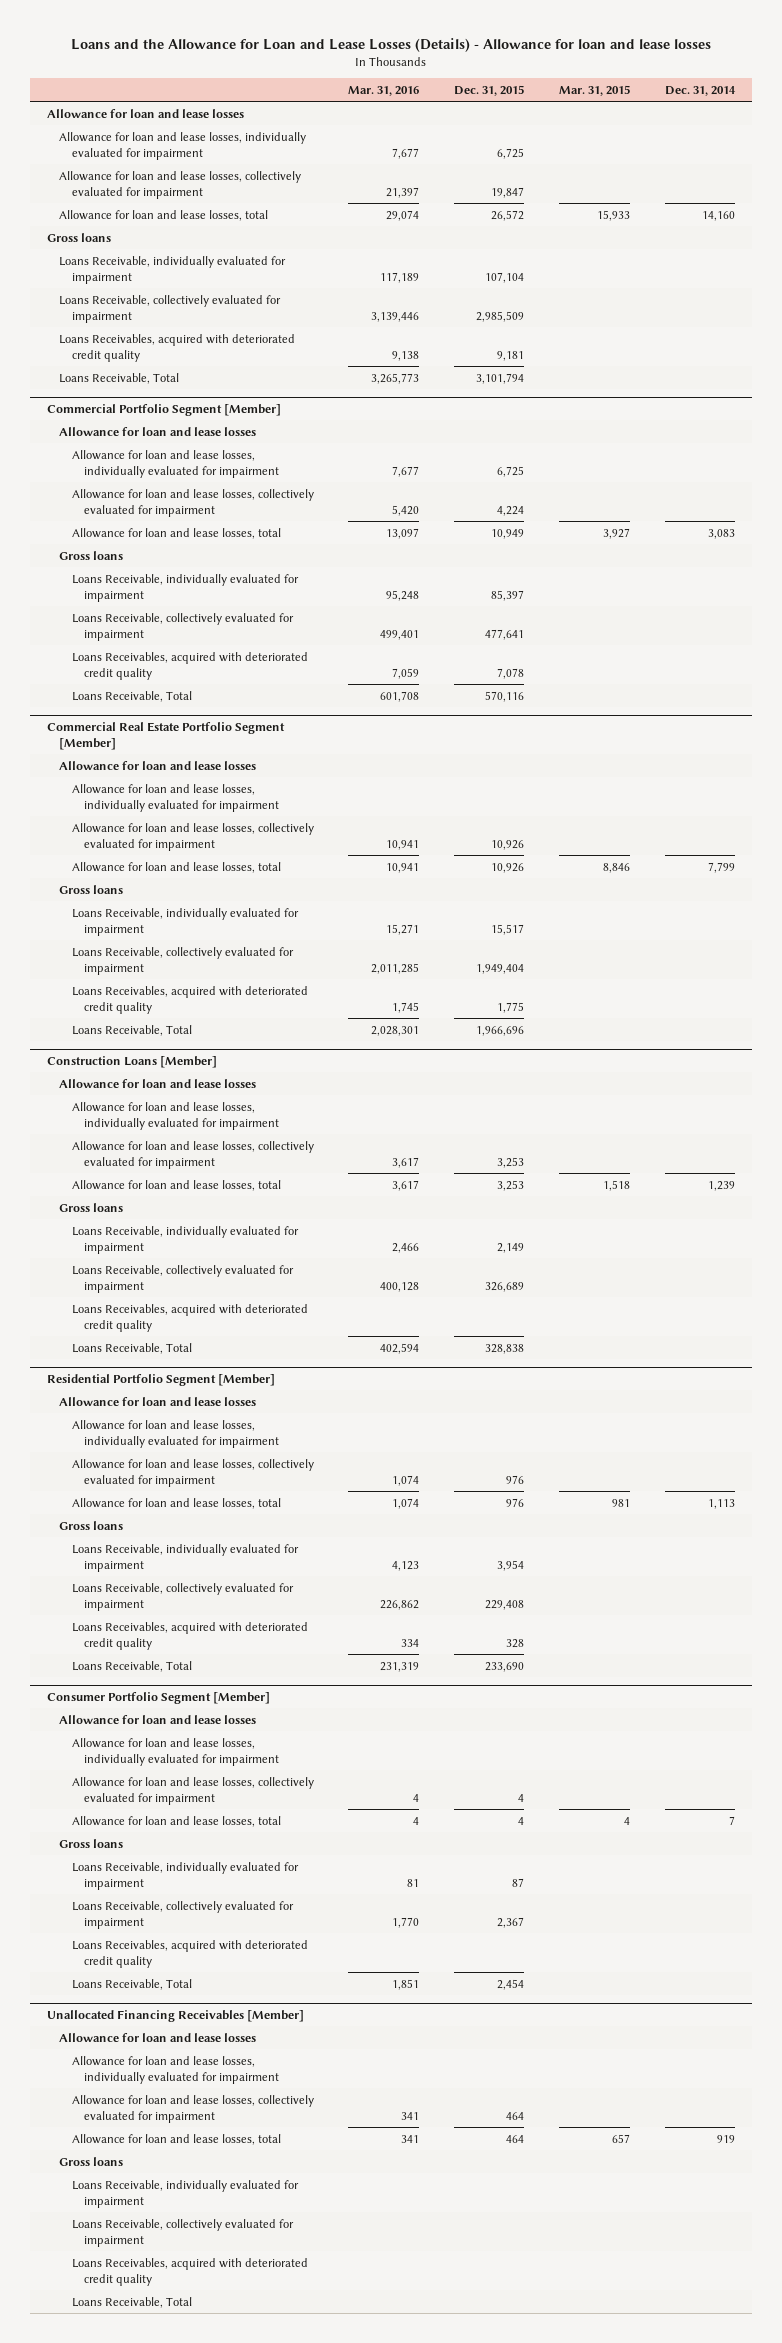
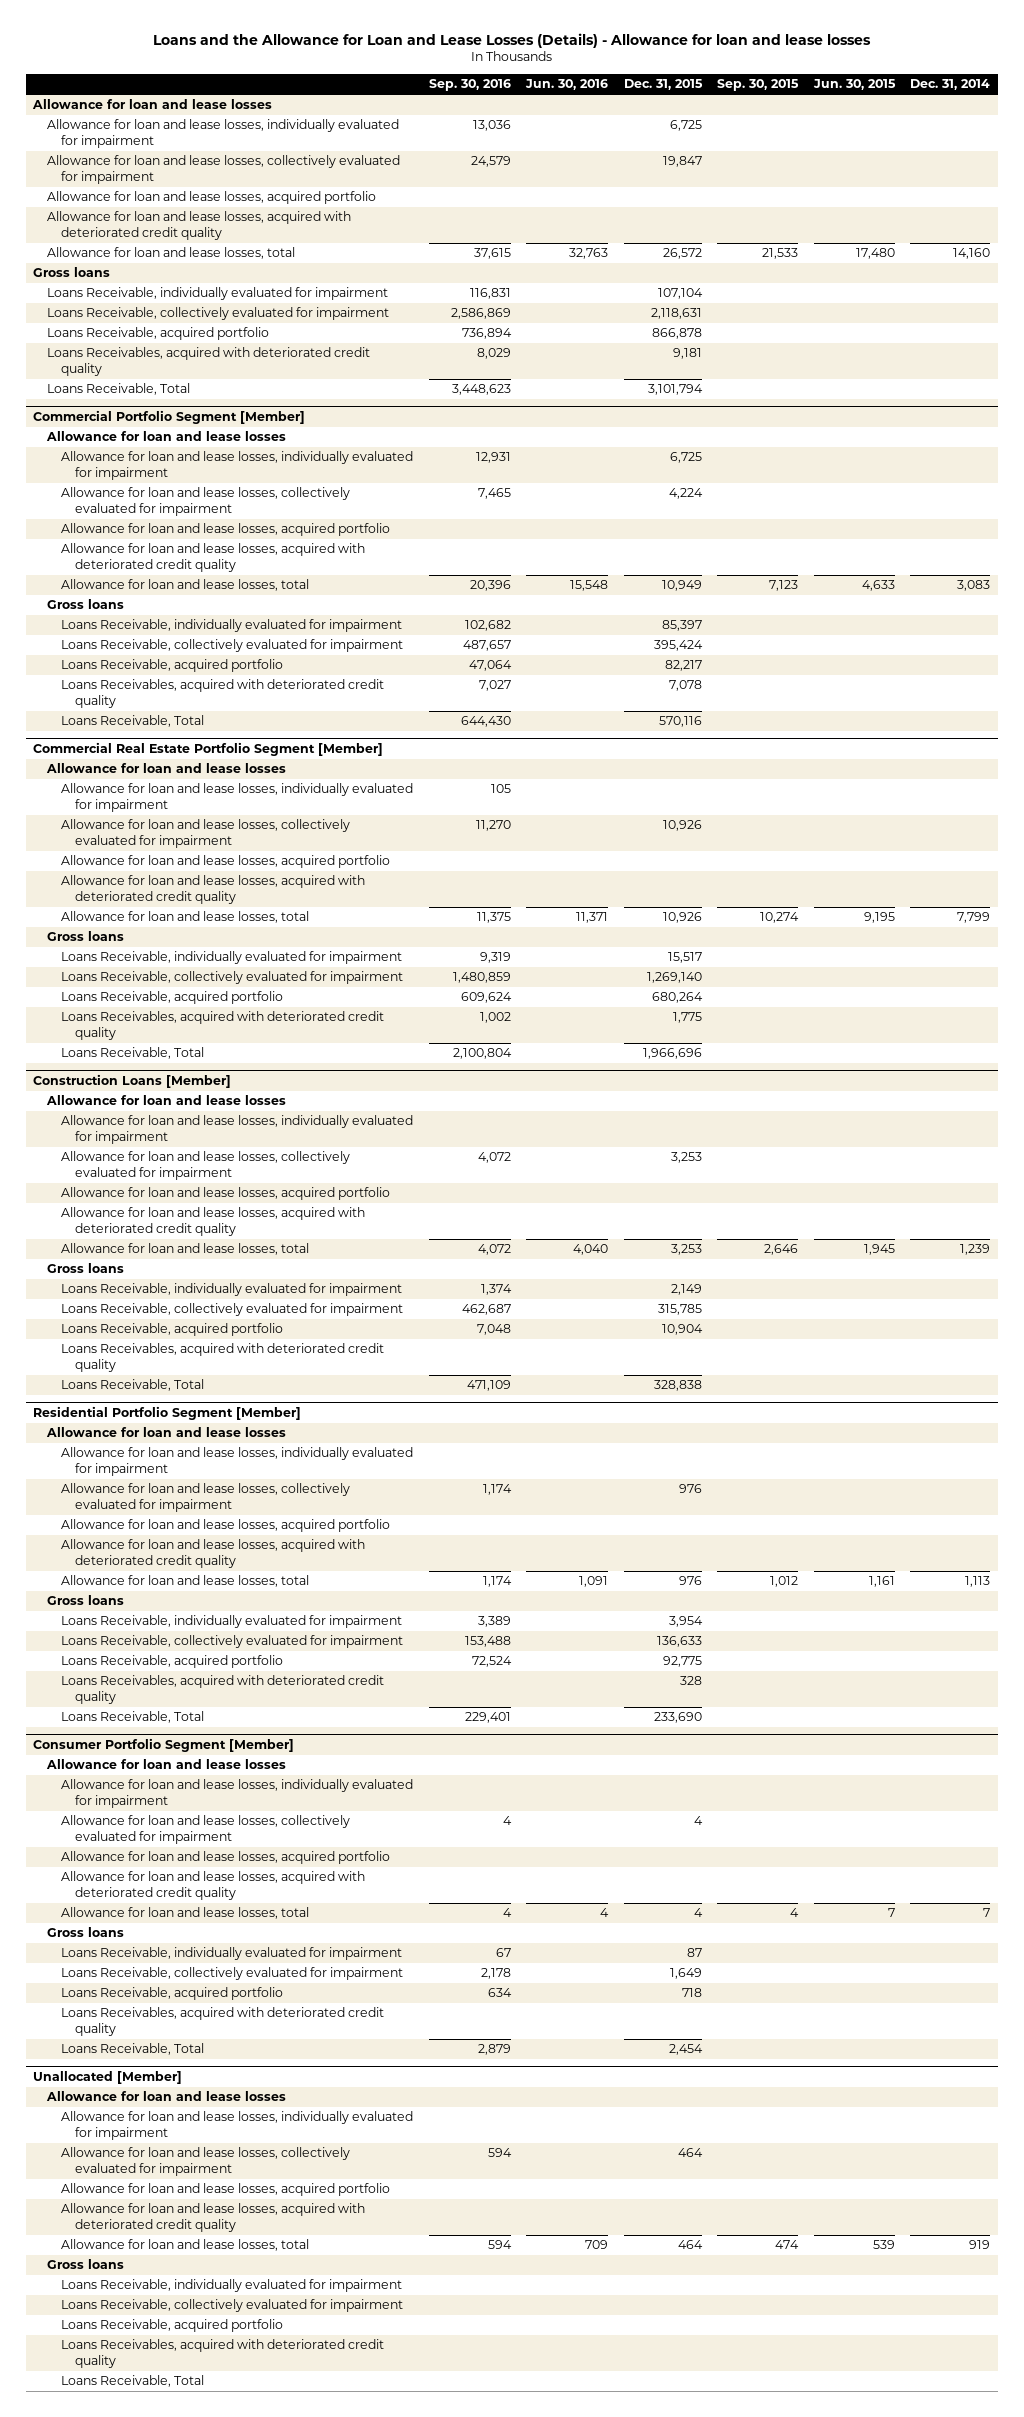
- | Mar. 31, 2016 | Dec. 31, 2015 | Mar. 31, 2015 | Dec. 31, 2014
+ | Sep. 30, 2016 | Jun. 30, 2016 | Dec. 31, 2015 | Sep. 30, 2015 | Jun. 30, 2015 | Dec. 31, 2014
+ Allowance for loan and lease losses, acquired portfolio
+ Allowance for loan and lease losses, acquired with deteriorated credit quality
- Loans Receivable, collectively evaluated for impairment | 3,139,446 | 2,985,509 | |
+ Loans Receivable, collectively evaluated for impairment | 2,586,869 | | 2,118,631 | | |
+ Loans Receivable, acquired portfolio | 736,894 | | 866,878 | | |
@ Commercial Portfolio Segment [Member]
+ Allowance for loan and lease losses, acquired portfolio
+ Allowance for loan and lease losses, acquired with deteriorated credit quality
- Loans Receivable, collectively evaluated for impairment | 499,401 | 477,641 | |
+ Loans Receivable, collectively evaluated for impairment | 487,657 | | 395,424 | | |
+ Loans Receivable, acquired portfolio | 47,064 | | 82,217 | | |
@ Commercial Real Estate Portfolio Segment [Member]
+ Allowance for loan and lease losses, acquired portfolio
+ Allowance for loan and lease losses, acquired with deteriorated credit quality
- Loans Receivable, collectively evaluated for impairment | 2,011,285 | 1,949,404 | |
+ Loans Receivable, collectively evaluated for impairment | 1,480,859 | | 1,269,140 | | |
+ Loans Receivable, acquired portfolio | 609,624 | | 680,264 | | |
@ Construction Loans [Member]
+ Allowance for loan and lease losses, acquired portfolio
+ Allowance for loan and lease losses, acquired with deteriorated credit quality
- Loans Receivable, collectively evaluated for impairment | 400,128 | 326,689 | |
+ Loans Receivable, collectively evaluated for impairment | 462,687 | | 315,785 | | |
+ Loans Receivable, acquired portfolio | 7,048 | | 10,904 | | |
@ Residential Portfolio Segment [Member]
+ Allowance for loan and lease losses, acquired portfolio
+ Allowance for loan and lease losses, acquired with deteriorated credit quality
- Loans Receivable, collectively evaluated for impairment | 226,862 | 229,408 | |
+ Loans Receivable, collectively evaluated for impairment | 153,488 | | 136,633 | | |
+ Loans Receivable, acquired portfolio | 72,524 | | 92,775 | | |
@ Consumer Portfolio Segment [Member]
+ Allowance for loan and lease losses, acquired portfolio
+ Allowance for loan and lease losses, acquired with deteriorated credit quality
- Loans Receivable, collectively evaluated for impairment | 1,770 | 2,367 | |
+ Loans Receivable, collectively evaluated for impairment | 2,178 | | 1,649 | | |
+ Loans Receivable, acquired portfolio | 634 | | 718 | | |
- Unallocated Financing Receivables [Member]
+ Unallocated [Member]
+ Allowance for loan and lease losses, acquired portfolio
+ Allowance for loan and lease losses, acquired with deteriorated credit quality
+ Loans Receivable, acquired portfolio

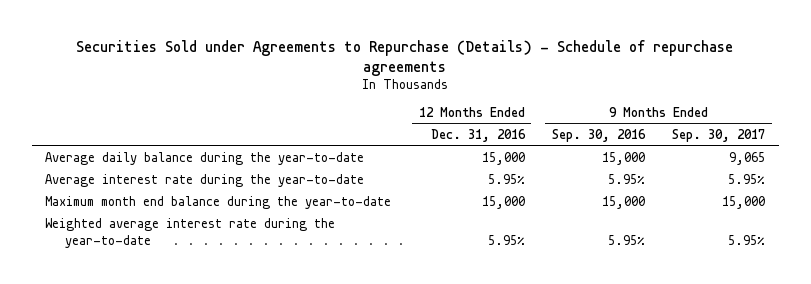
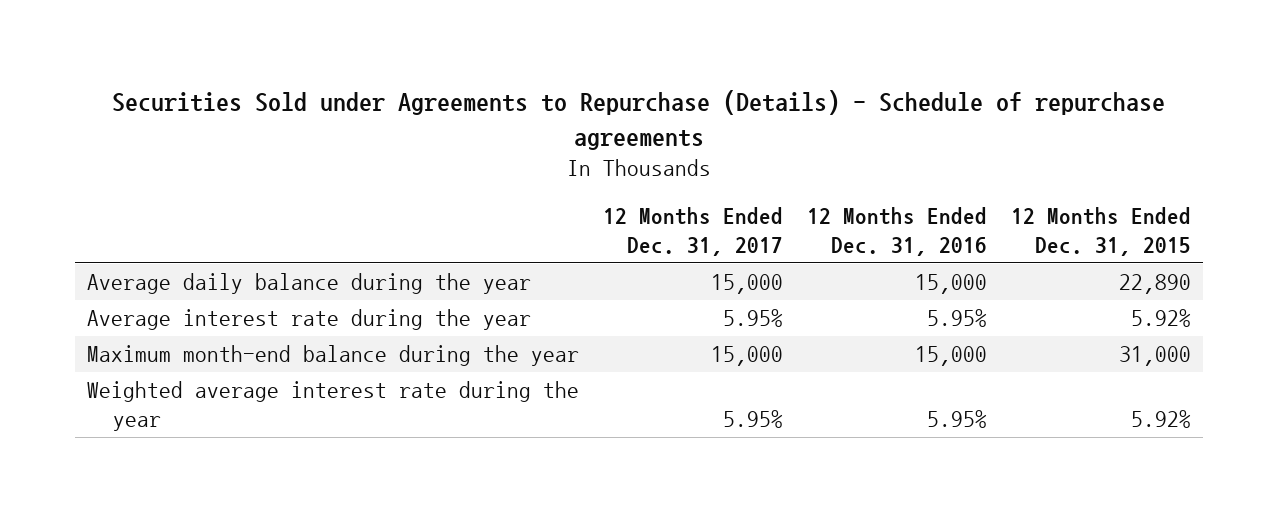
- | 12 Months Ended Dec. 31, 2016 | 9 Months Ended Sep. 30, 2016 | 9 Months Ended Sep. 30, 2017
+ | 12 Months Ended Dec. 31, 2017 | 12 Months Ended Dec. 31, 2016 | 12 Months Ended Dec. 31, 2015
- Average daily balance during the year-to-date | 15,000 | 15,000 | 9,065
- Average interest rate during the year-to-date | 5.95% | 5.95% | 5.95%
- Maximum month end balance during the year-to-date | 15,000 | 15,000 | 15,000
- Weighted average interest rate during the year-to-date | 5.95% | 5.95% | 5.95%
+ Average daily balance during the year | 15,000 | 15,000 | 22,890
+ Average interest rate during the year | 5.95% | 5.95% | 5.92%
+ Maximum month-end balance during the year | 15,000 | 15,000 | 31,000
+ Weighted average interest rate during the year | 5.95% | 5.95% | 5.92%

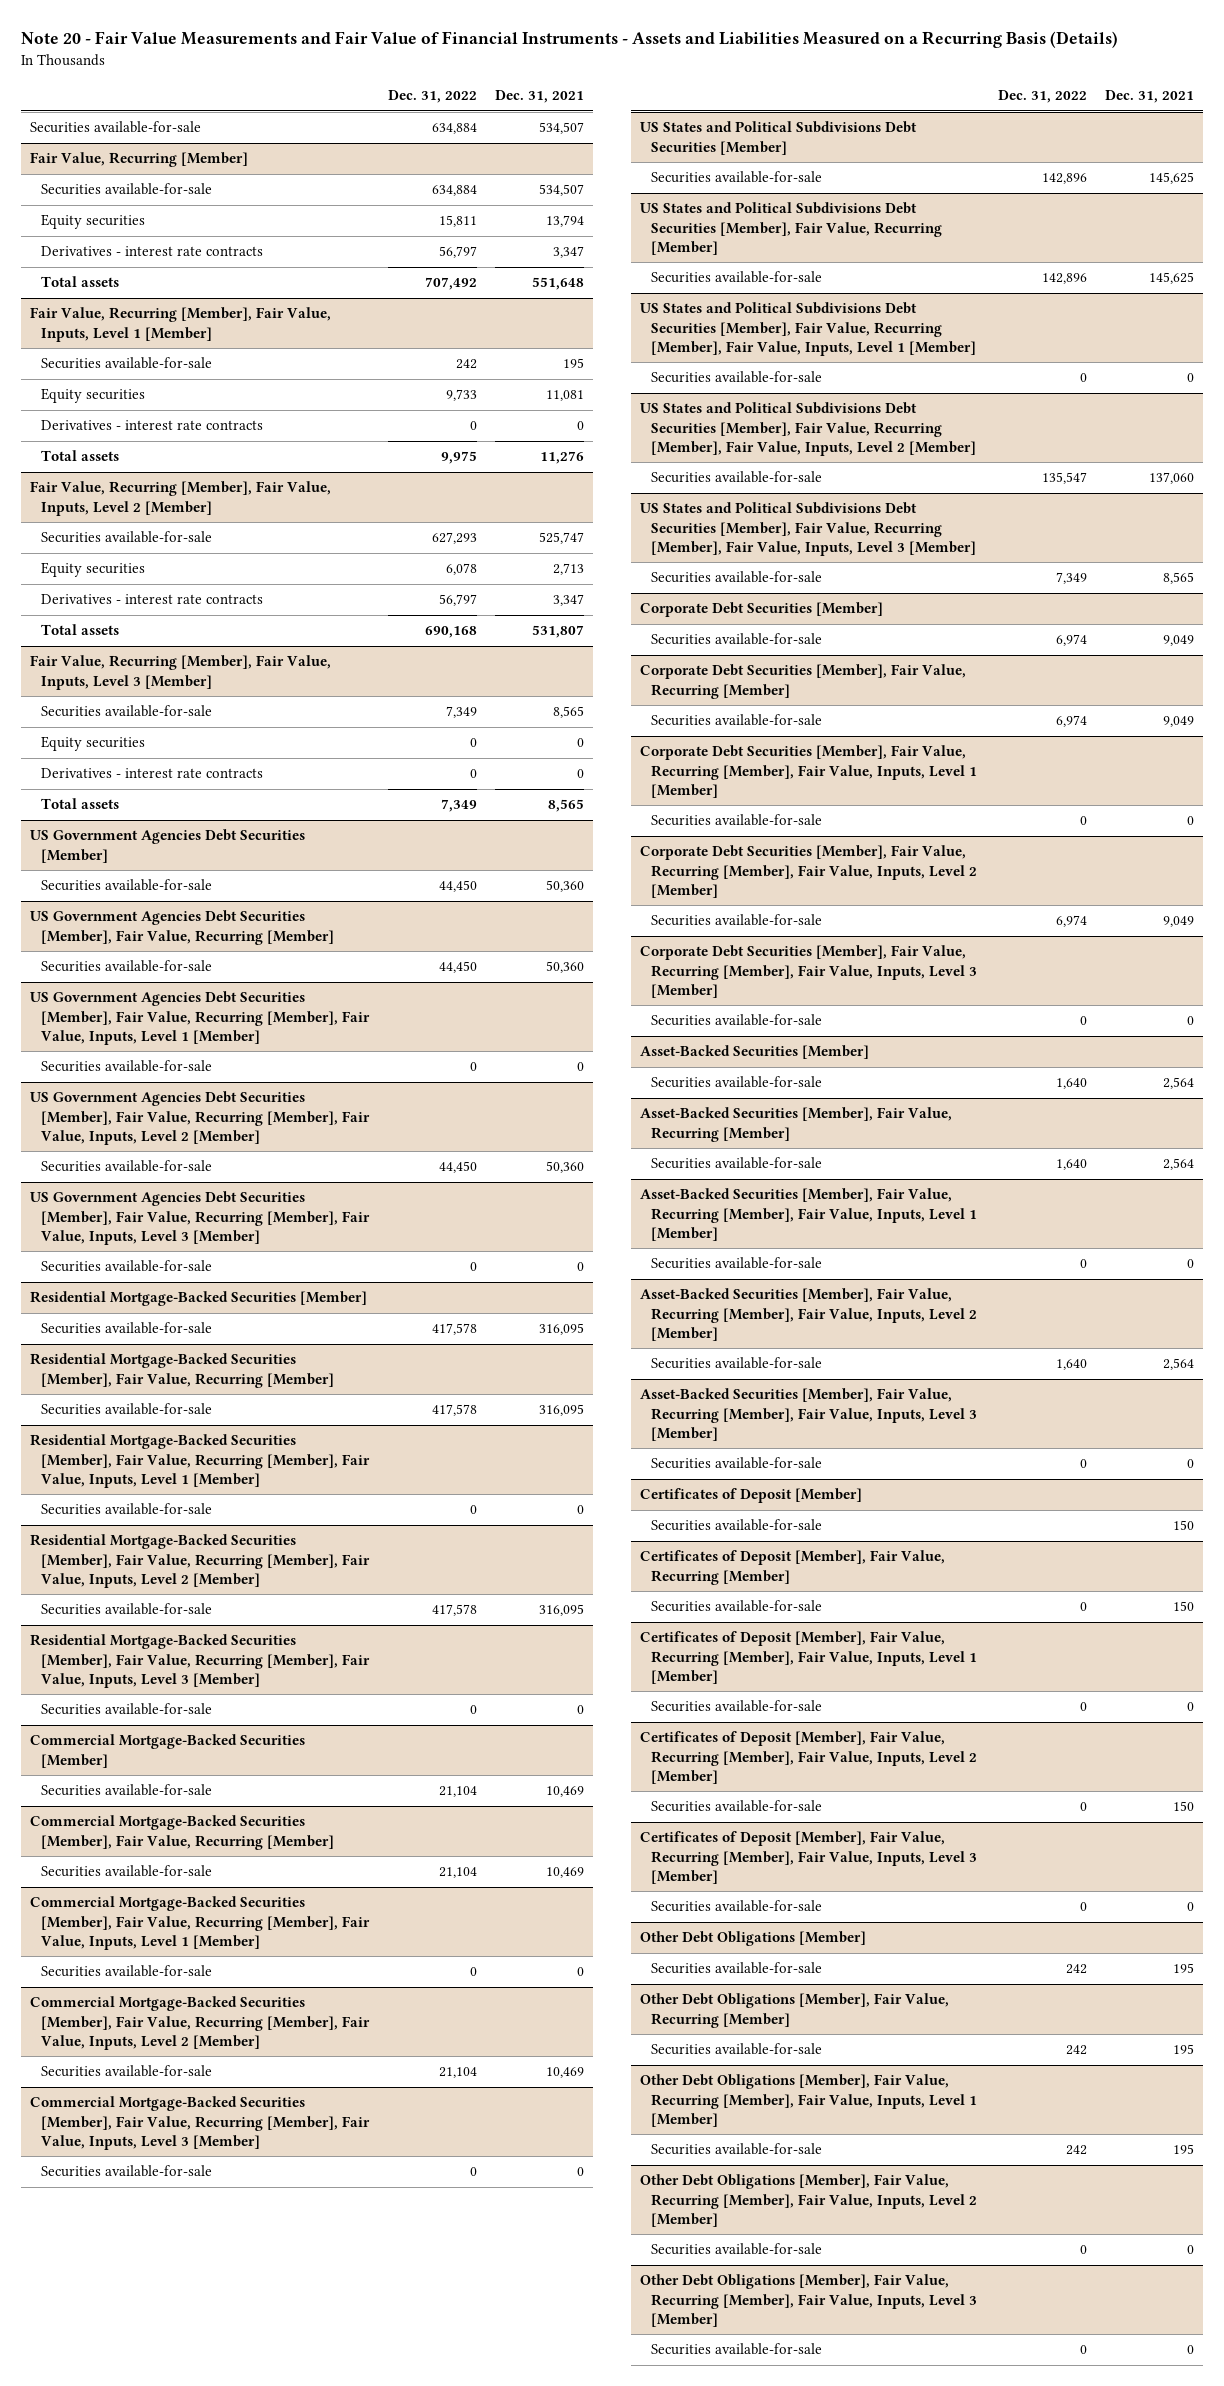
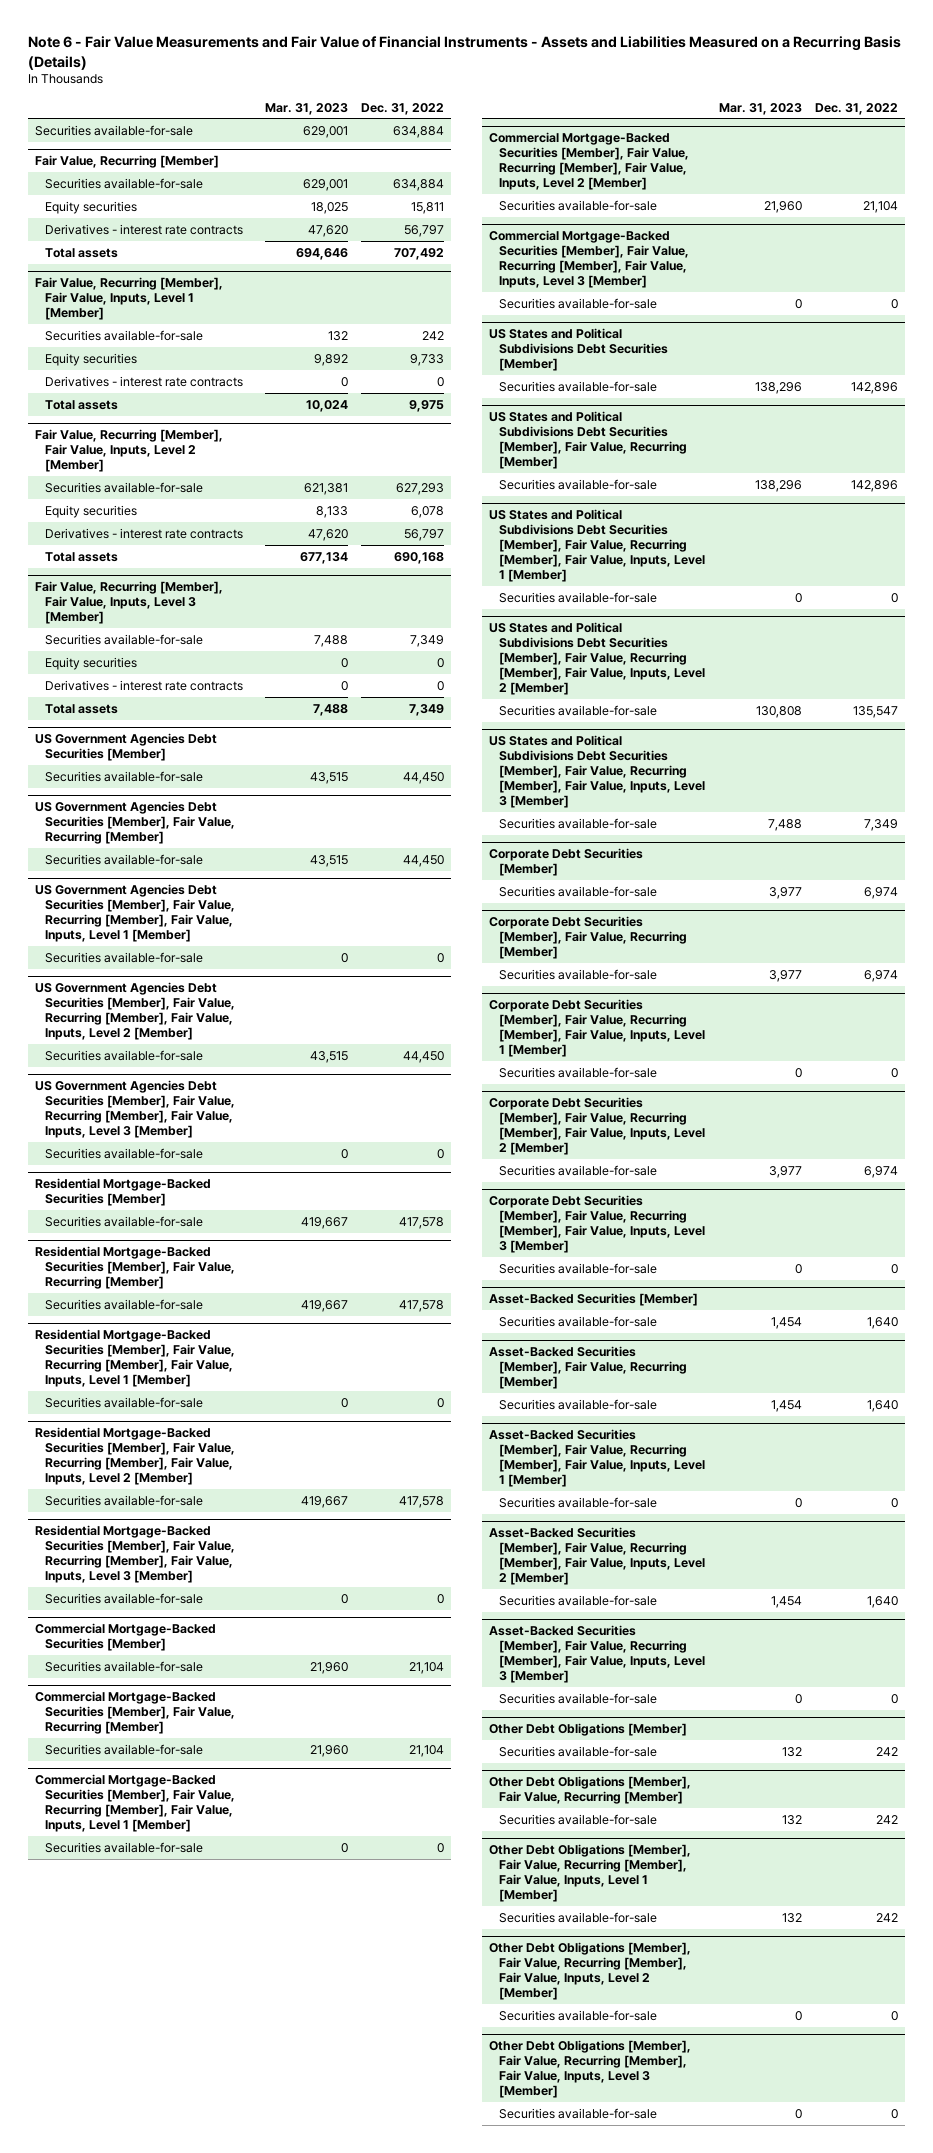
- Note 20 - Fair Value Measurements and Fair Value of Financial Instruments - Assets and Liabilities Measured on a Recurring Basis (Details)
+ Note 6 - Fair Value Measurements and Fair Value of Financial Instruments - Assets and Liabilities Measured on a Recurring Basis (Details)
- | Dec. 31, 2022 | Dec. 31, 2021
+ | Mar. 31, 2023 | Dec. 31, 2022
- Certificates of Deposit [Member]
- Securities available-for-sale | | 150
- Certificates of Deposit [Member], Fair Value, Recurring [Member]
- Securities available-for-sale | 0 | 150
- Certificates of Deposit [Member], Fair Value, Recurring [Member], Fair Value, Inputs, Level 1 [Member]
- Securities available-for-sale | 0 | 0
- Certificates of Deposit [Member], Fair Value, Recurring [Member], Fair Value, Inputs, Level 2 [Member]
- Securities available-for-sale | 0 | 150
- Certificates of Deposit [Member], Fair Value, Recurring [Member], Fair Value, Inputs, Level 3 [Member]
- Securities available-for-sale | 0 | 0

